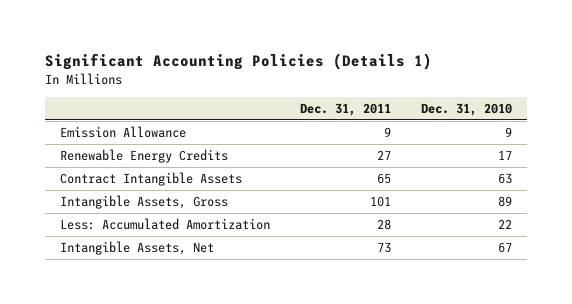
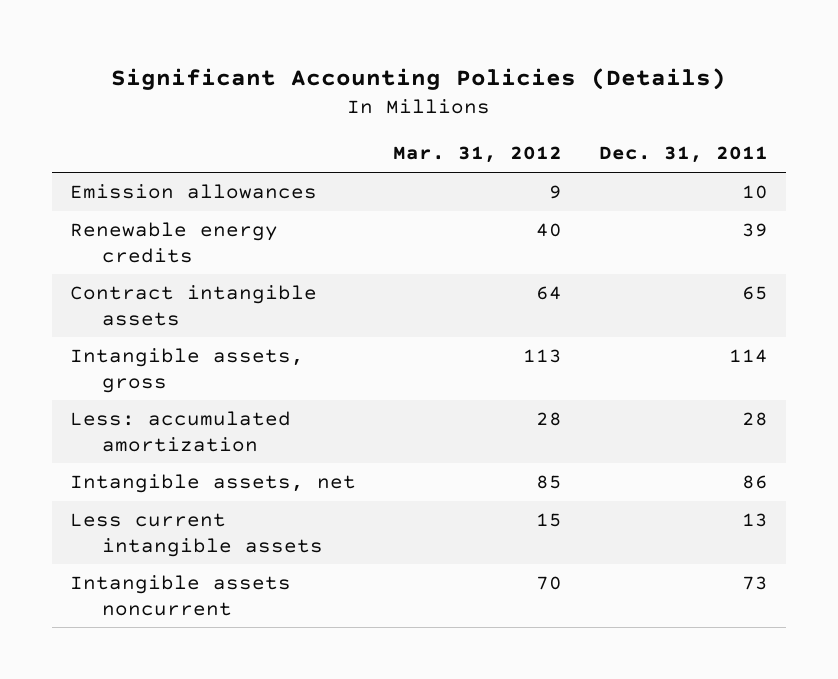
- Significant Accounting Policies (Details 1)
+ Significant Accounting Policies (Details)
- | Dec. 31, 2011 | Dec. 31, 2010
+ | Mar. 31, 2012 | Dec. 31, 2011
- Emission Allowance | 9 | 9
- Renewable Energy Credits | 27 | 17
- Contract Intangible Assets | 65 | 63
- Intangible Assets, Gross | 101 | 89
- Less: Accumulated Amortization | 28 | 22
- Intangible Assets, Net | 73 | 67
+ Emission allowances | 9 | 10
+ Renewable energy credits | 40 | 39
+ Contract intangible assets | 64 | 65
+ Intangible assets, gross | 113 | 114
+ Less: accumulated amortization | 28 | 28
+ Intangible assets, net | 85 | 86
+ Less current intangible assets | 15 | 13
+ Intangible assets noncurrent | 70 | 73

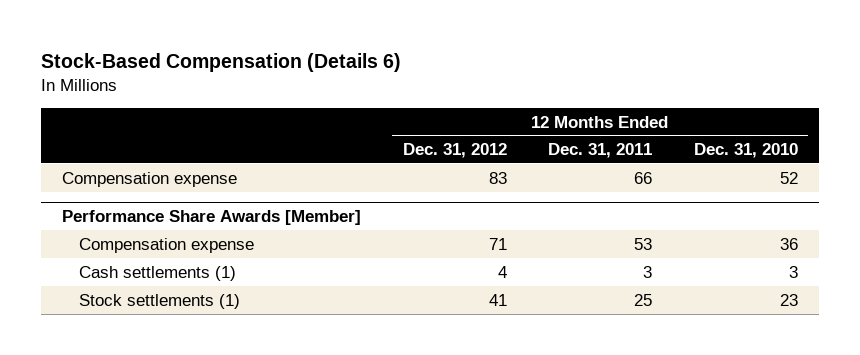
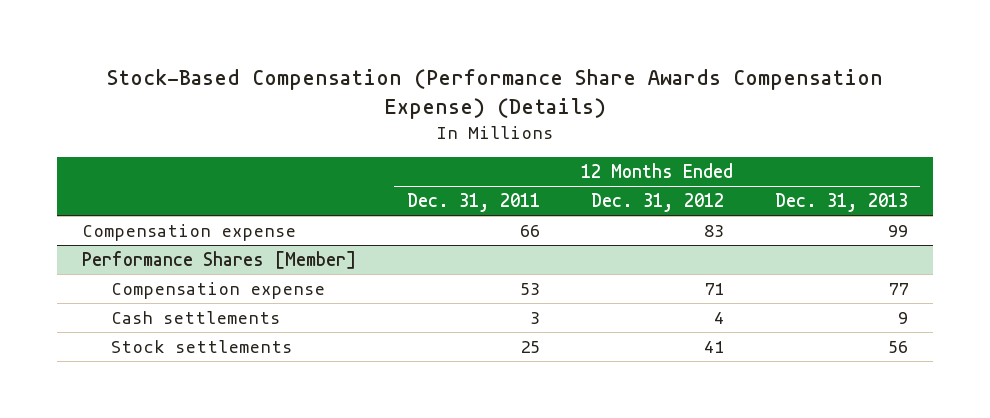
- Stock-Based Compensation (Details 6)
+ Stock-Based Compensation (Performance Share Awards Compensation Expense) (Details)
- | 12 Months Ended Dec. 31, 2012 | 12 Months Ended Dec. 31, 2011 | 12 Months Ended Dec. 31, 2010
+ | 12 Months Ended Dec. 31, 2011 | 12 Months Ended Dec. 31, 2012 | 12 Months Ended Dec. 31, 2013
- Performance Share Awards [Member]
+ Performance Shares [Member]
- Cash settlements (1) | 4 | 3 | 3
- Stock settlements (1) | 41 | 25 | 23
+ Cash settlements | 3 | 4 | 9
+ Stock settlements | 25 | 41 | 56

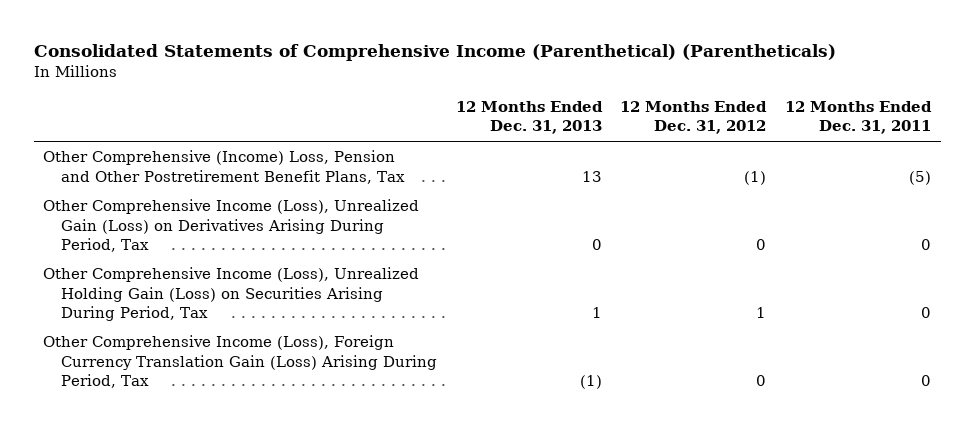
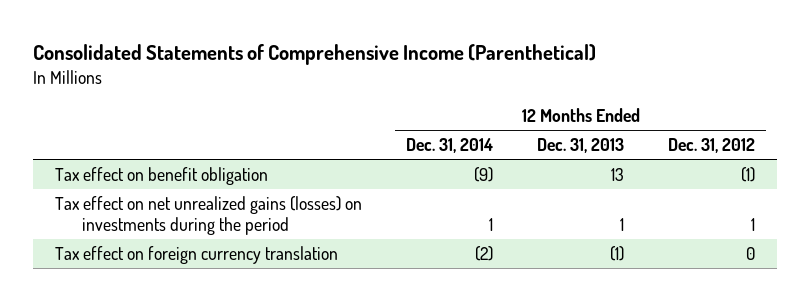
- Consolidated Statements of Comprehensive Income (Parenthetical) (Parentheticals)
+ Consolidated Statements of Comprehensive Income (Parenthetical)
- | 12 Months Ended Dec. 31, 2013 | 12 Months Ended Dec. 31, 2012 | 12 Months Ended Dec. 31, 2011
+ | 12 Months Ended Dec. 31, 2014 | 12 Months Ended Dec. 31, 2013 | 12 Months Ended Dec. 31, 2012
- Other Comprehensive (Income) Loss, Pension and Other Postretirement Benefit Plans, Tax | 13 | (1) | (5)
- Other Comprehensive Income (Loss), Unrealized Gain (Loss) on Derivatives Arising During Period, Tax | 0 | 0 | 0
- Other Comprehensive Income (Loss), Unrealized Holding Gain (Loss) on Securities Arising During Period, Tax | 1 | 1 | 0
- Other Comprehensive Income (Loss), Foreign Currency Translation Gain (Loss) Arising During Period, Tax | (1) | 0 | 0
+ Tax effect on benefit obligation | (9) | 13 | (1)
+ Tax effect on net unrealized gains (losses) on investments during the period | 1 | 1 | 1
+ Tax effect on foreign currency translation | (2) | (1) | 0

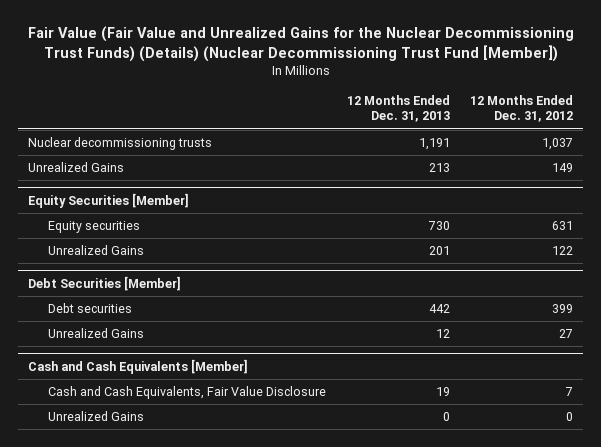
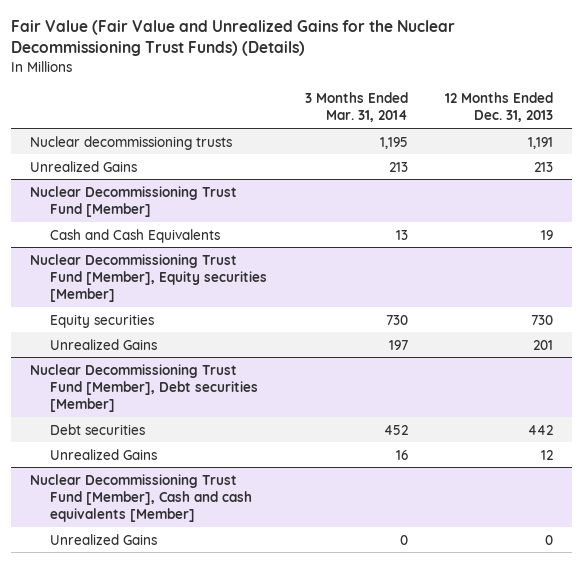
- Fair Value (Fair Value and Unrealized Gains for the Nuclear Decommissioning Trust Funds) (Details) (Nuclear Decommissioning Trust Fund [Member])
+ Fair Value (Fair Value and Unrealized Gains for the Nuclear Decommissioning Trust Funds) (Details)
- | 12 Months Ended Dec. 31, 2013 | 12 Months Ended Dec. 31, 2012
+ | 3 Months Ended Mar. 31, 2014 | 12 Months Ended Dec. 31, 2013
- Equity Securities [Member]
+ Nuclear Decommissioning Trust Fund [Member]
+ Cash and Cash Equivalents | 13 | 19
+ Nuclear Decommissioning Trust Fund [Member], Equity securities [Member]
- Debt Securities [Member]
+ Nuclear Decommissioning Trust Fund [Member], Debt securities [Member]
- Cash and Cash Equivalents [Member]
- Cash and Cash Equivalents, Fair Value Disclosure | 19 | 7
+ Nuclear Decommissioning Trust Fund [Member], Cash and cash equivalents [Member]

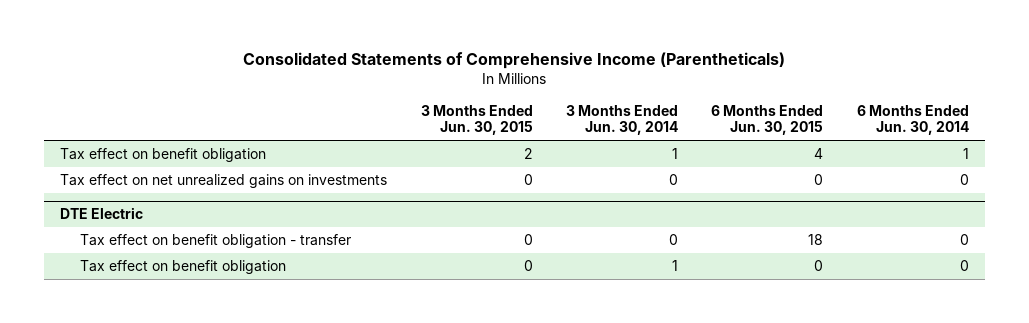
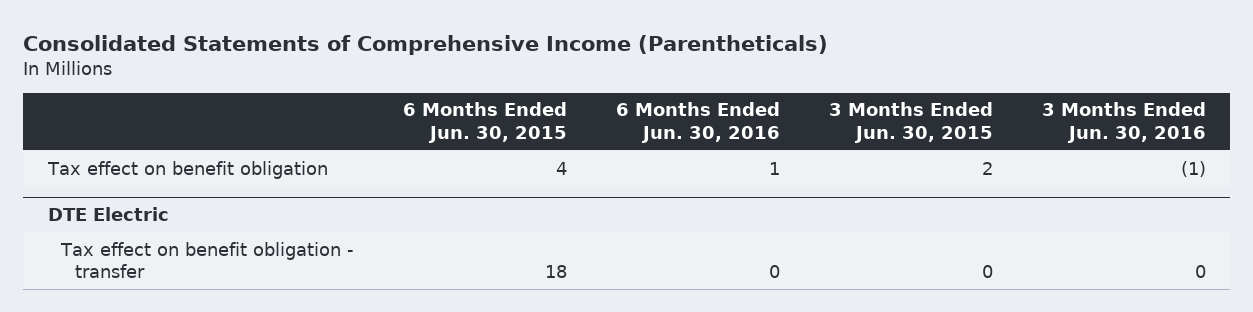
- | 3 Months Ended Jun. 30, 2015 | 3 Months Ended Jun. 30, 2014 | 6 Months Ended Jun. 30, 2015 | 6 Months Ended Jun. 30, 2014
+ | 6 Months Ended Jun. 30, 2015 | 6 Months Ended Jun. 30, 2016 | 3 Months Ended Jun. 30, 2015 | 3 Months Ended Jun. 30, 2016
- Tax effect on net unrealized gains on investments | 0 | 0 | 0 | 0
@ DTE Electric
- Tax effect on benefit obligation | 0 | 1 | 0 | 0

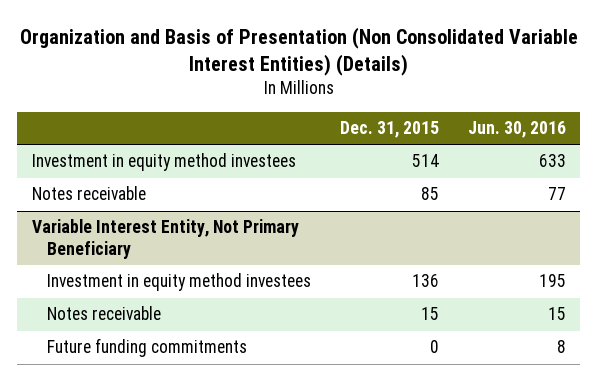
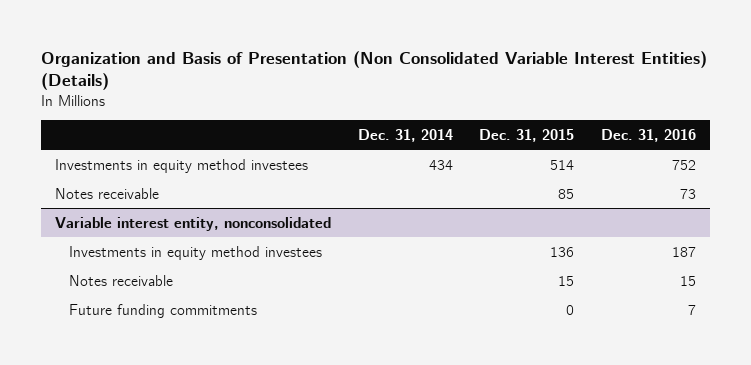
- | Dec. 31, 2015 | Jun. 30, 2016
+ | Dec. 31, 2014 | Dec. 31, 2015 | Dec. 31, 2016
- Investment in equity method investees | 514 | 633
+ Investments in equity method investees | 434 | 514 | 752
- Variable Interest Entity, Not Primary Beneficiary
- Investment in equity method investees | 136 | 195
+ Variable interest entity, nonconsolidated
+ Investments in equity method investees | | 136 | 187

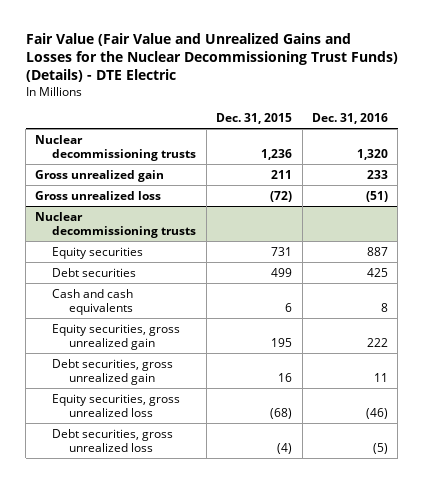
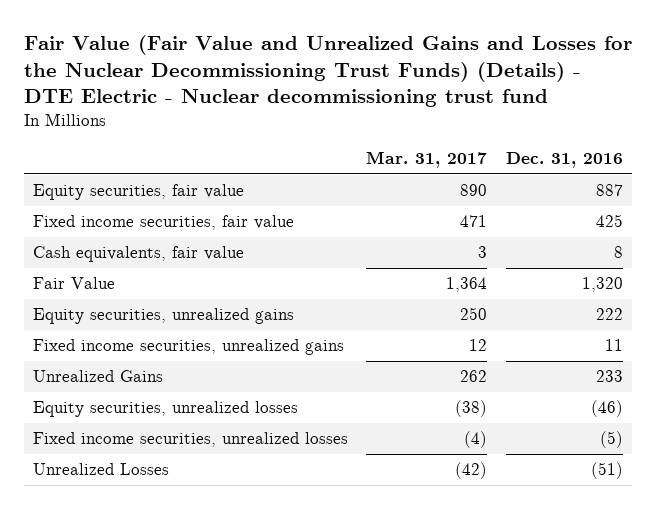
- Fair Value (Fair Value and Unrealized Gains and Losses for the Nuclear Decommissioning Trust Funds) (Details) - DTE Electric
+ Fair Value (Fair Value and Unrealized Gains and Losses for the Nuclear Decommissioning Trust Funds) (Details) - DTE Electric - Nuclear decommissioning trust fund
- | Dec. 31, 2015 | Dec. 31, 2016
+ | Mar. 31, 2017 | Dec. 31, 2016
- Nuclear decommissioning trusts | 1,236 | 1,320
- Gross unrealized gain | 211 | 233
- Gross unrealized loss | (72) | (51)
- Nuclear decommissioning trusts
- Equity securities | 731 | 887
- Debt securities | 499 | 425
- Cash and cash equivalents | 6 | 8
- Equity securities, gross unrealized gain | 195 | 222
- Debt securities, gross unrealized gain | 16 | 11
- Equity securities, gross unrealized loss | (68) | (46)
- Debt securities, gross unrealized loss | (4) | (5)
+ Equity securities, fair value | 890 | 887
+ Fixed income securities, fair value | 471 | 425
+ Cash equivalents, fair value | 3 | 8
+ Fair Value | 1,364 | 1,320
+ Equity securities, unrealized gains | 250 | 222
+ Fixed income securities, unrealized gains | 12 | 11
+ Unrealized Gains | 262 | 233
+ Equity securities, unrealized losses | (38) | (46)
+ Fixed income securities, unrealized losses | (4) | (5)
+ Unrealized Losses | (42) | (51)

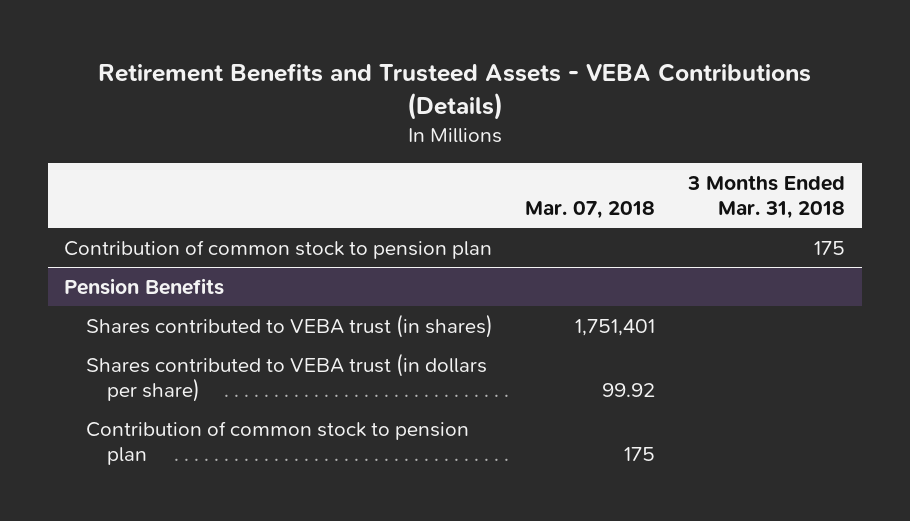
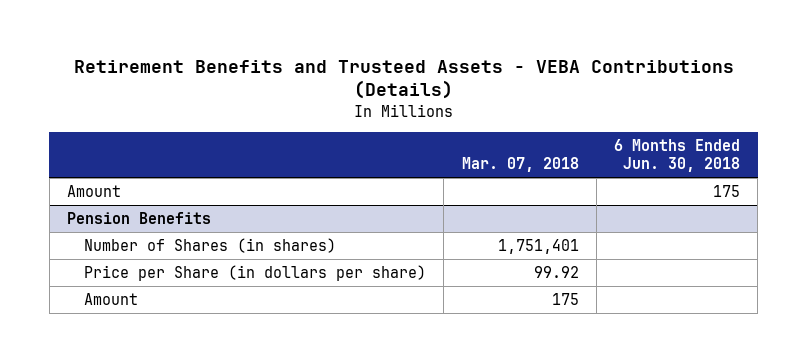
- | Mar. 07, 2018 | 3 Months Ended Mar. 31, 2018
+ | Mar. 07, 2018 | 6 Months Ended Jun. 30, 2018
- Contribution of common stock to pension plan | | 175
+ Amount | | 175
@ Pension Benefits
- Shares contributed to VEBA trust (in shares) | 1,751,401 |
- Shares contributed to VEBA trust (in dollars per share) | 99.92 |
- Contribution of common stock to pension plan | 175 |
+ Number of Shares (in shares) | 1,751,401 |
+ Price per Share (in dollars per share) | 99.92 |
+ Amount | 175 |

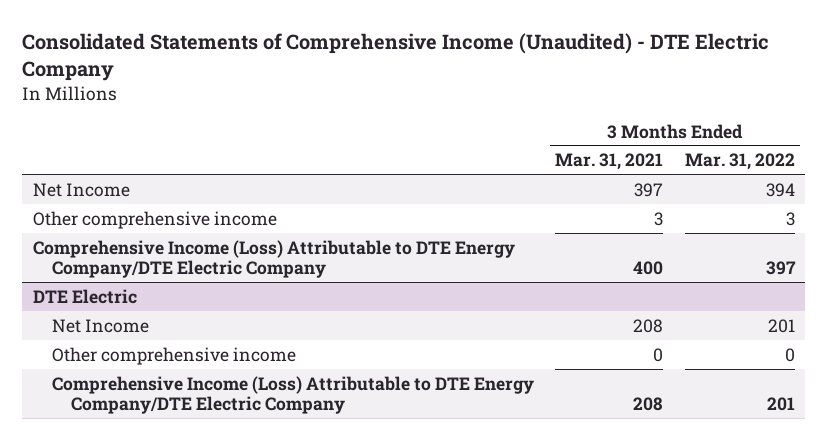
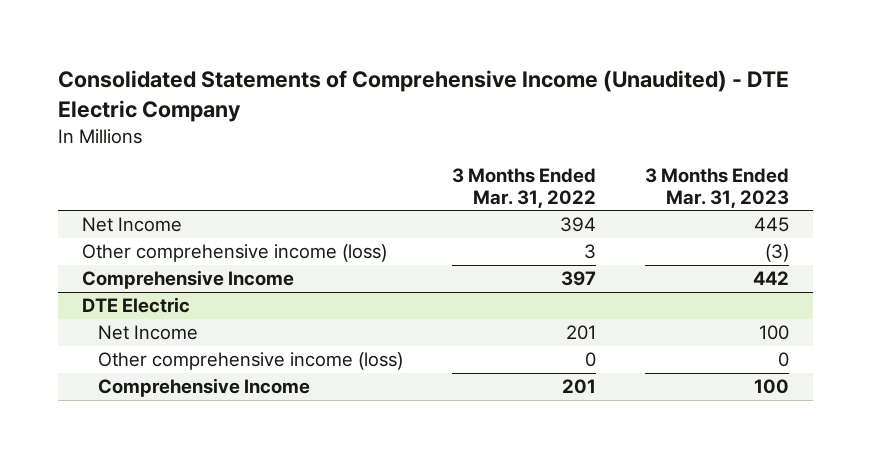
- | 3 Months Ended Mar. 31, 2021 | 3 Months Ended Mar. 31, 2022
+ | 3 Months Ended Mar. 31, 2022 | 3 Months Ended Mar. 31, 2023
- Other comprehensive income | 3 | 3
- Comprehensive Income (Loss) Attributable to DTE Energy Company/DTE Electric Company | 400 | 397
+ Other comprehensive income (loss) | 3 | (3)
+ Comprehensive Income | 397 | 442
@ DTE Electric
- Other comprehensive income | 0 | 0
- Comprehensive Income (Loss) Attributable to DTE Energy Company/DTE Electric Company | 208 | 201
+ Other comprehensive income (loss) | 0 | 0
+ Comprehensive Income | 201 | 100

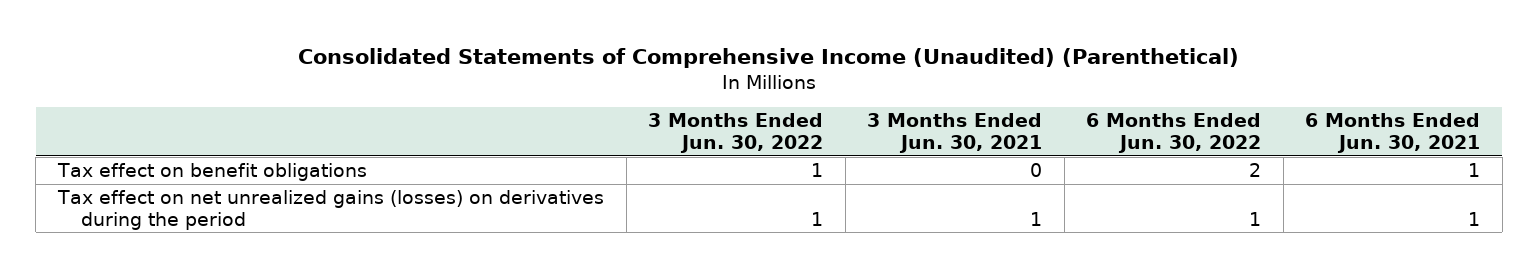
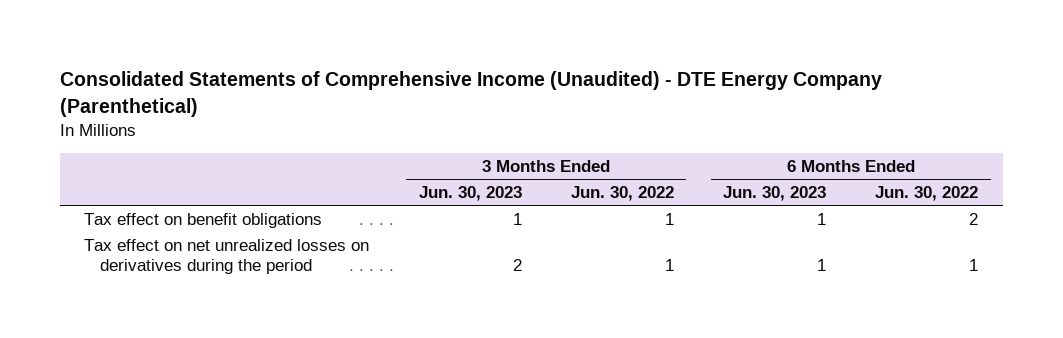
- Consolidated Statements of Comprehensive Income (Unaudited) (Parenthetical)
+ Consolidated Statements of Comprehensive Income (Unaudited) - DTE Energy Company (Parenthetical)
- | 3 Months Ended Jun. 30, 2022 | 3 Months Ended Jun. 30, 2021 | 6 Months Ended Jun. 30, 2022 | 6 Months Ended Jun. 30, 2021
+ | 3 Months Ended Jun. 30, 2023 | 3 Months Ended Jun. 30, 2022 | 6 Months Ended Jun. 30, 2023 | 6 Months Ended Jun. 30, 2022
- Tax effect on net unrealized gains (losses) on derivatives during the period | 1 | 1 | 1 | 1
+ Tax effect on net unrealized losses on derivatives during the period | 2 | 1 | 1 | 1

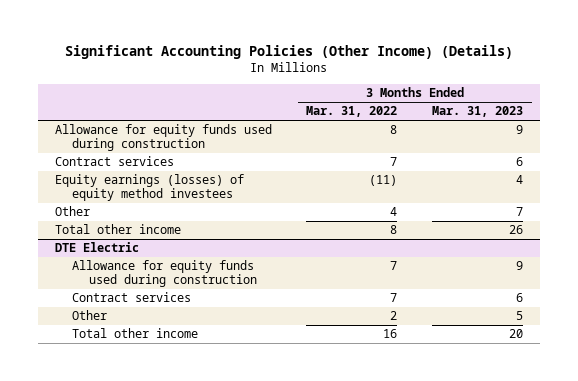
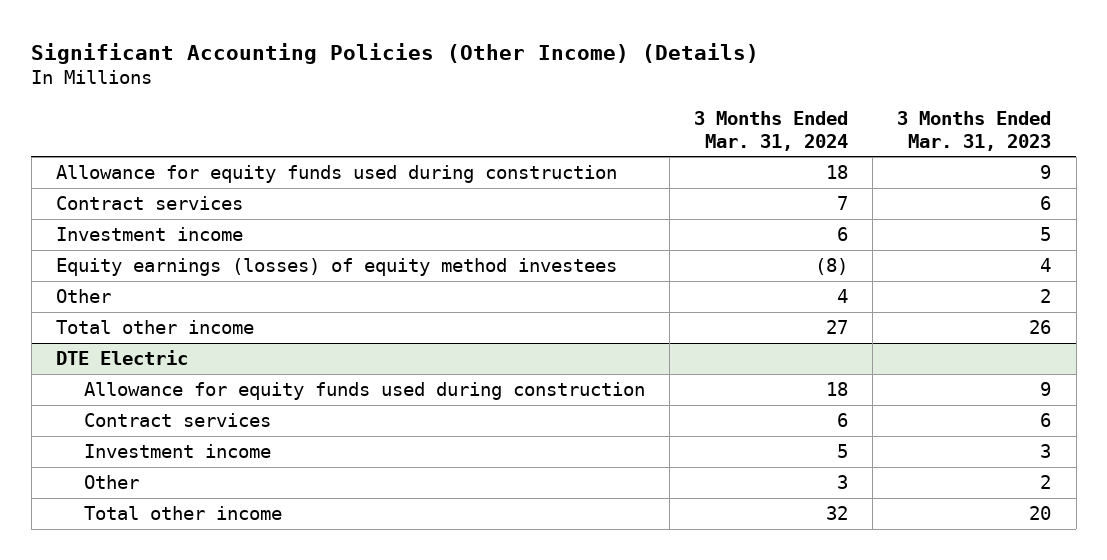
- | 3 Months Ended Mar. 31, 2022 | 3 Months Ended Mar. 31, 2023
+ | 3 Months Ended Mar. 31, 2024 | 3 Months Ended Mar. 31, 2023
+ Investment income | 6 | 5
- Other | 4 | 7
+ Other | 4 | 2
@ DTE Electric
- Other | 2 | 5
+ Investment income | 5 | 3
+ Other | 3 | 2

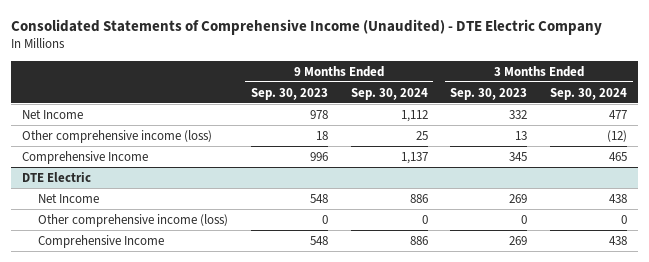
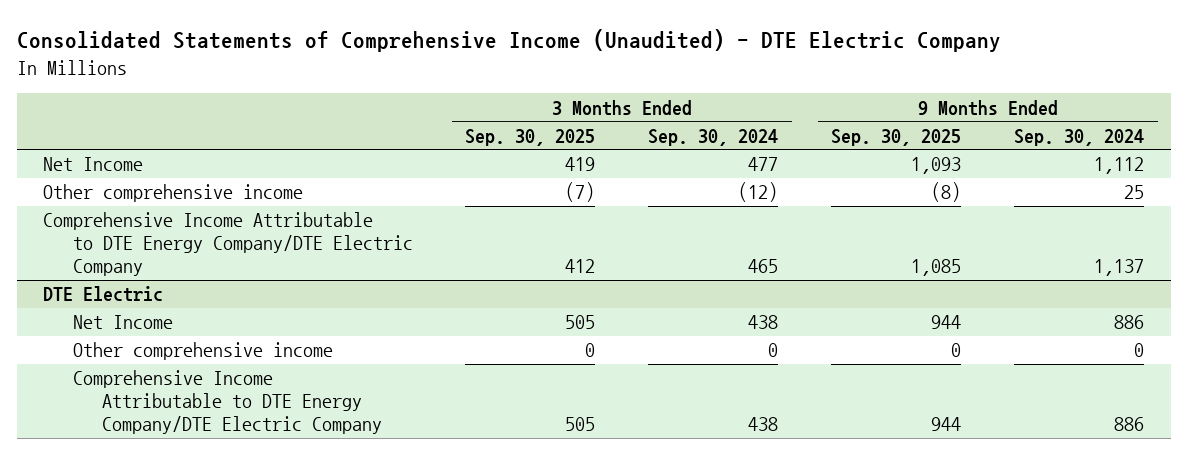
- | 9 Months Ended Sep. 30, 2023 | 9 Months Ended Sep. 30, 2024 | 3 Months Ended Sep. 30, 2023 | 3 Months Ended Sep. 30, 2024
+ | 3 Months Ended Sep. 30, 2025 | 3 Months Ended Sep. 30, 2024 | 9 Months Ended Sep. 30, 2025 | 9 Months Ended Sep. 30, 2024
- Other comprehensive income (loss) | 18 | 25 | 13 | (12)
- Comprehensive Income | 996 | 1,137 | 345 | 465
+ Other comprehensive income | (7) | (12) | (8) | 25
+ Comprehensive Income Attributable to DTE Energy Company/DTE Electric Company | 412 | 465 | 1,085 | 1,137
@ DTE Electric
- Other comprehensive income (loss) | 0 | 0 | 0 | 0
- Comprehensive Income | 548 | 886 | 269 | 438
+ Other comprehensive income | 0 | 0 | 0 | 0
+ Comprehensive Income Attributable to DTE Energy Company/DTE Electric Company | 505 | 438 | 944 | 886

